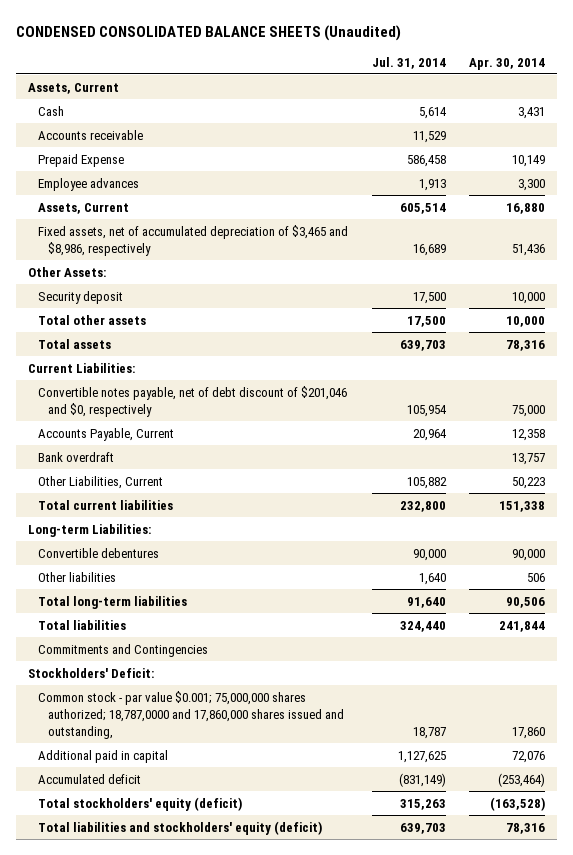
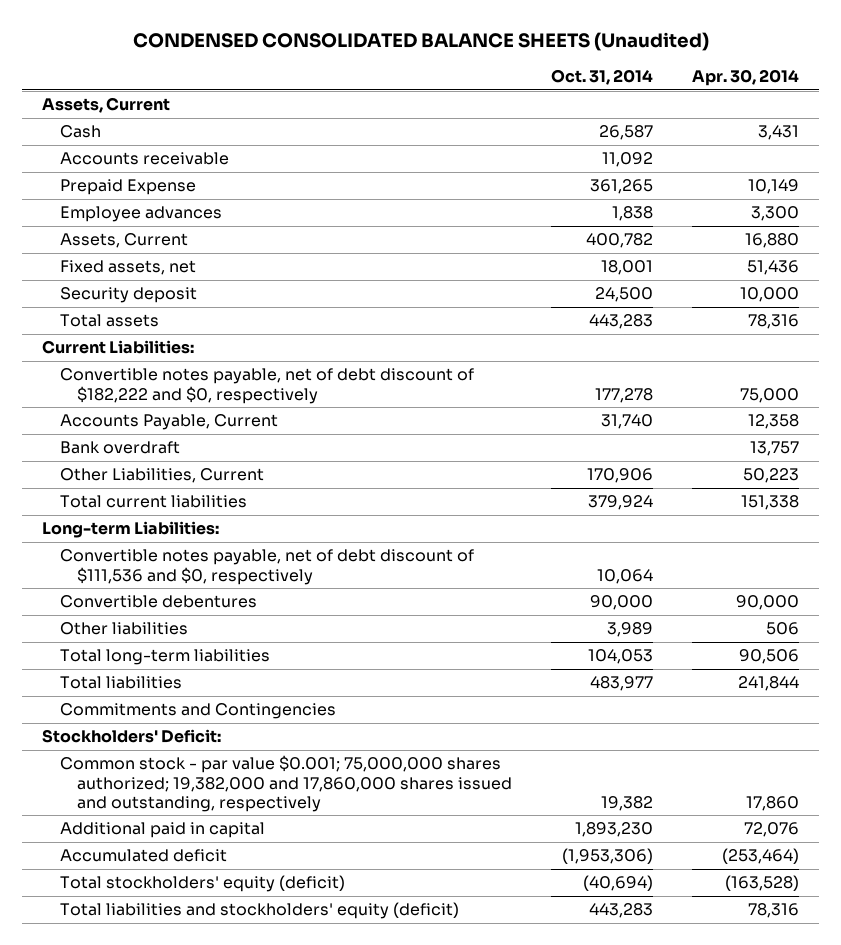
- | Jul. 31, 2014 | Apr. 30, 2014
+ | Oct. 31, 2014 | Apr. 30, 2014
- Fixed assets, net of accumulated depreciation of $3,465 and $8,986, respectively | 16,689 | 51,436
- Other Assets:
+ Fixed assets, net | 18,001 | 51,436
- Total other assets | 17,500 | 10,000
- Convertible notes payable, net of debt discount of $201,046 and $0, respectively | 105,954 | 75,000
+ Convertible notes payable, net of debt discount of $182,222 and $0, respectively | 177,278 | 75,000
+ Convertible notes payable, net of debt discount of $111,536 and $0, respectively | 10,064 |
- Common stock - par value $0.001; 75,000,000 shares authorized; 18,787,0000 and 17,860,000 shares issued and outstanding, | 18,787 | 17,860
+ Common stock - par value $0.001; 75,000,000 shares authorized; 19,382,000 and 17,860,000 shares issued and outstanding, respectively | 19,382 | 17,860

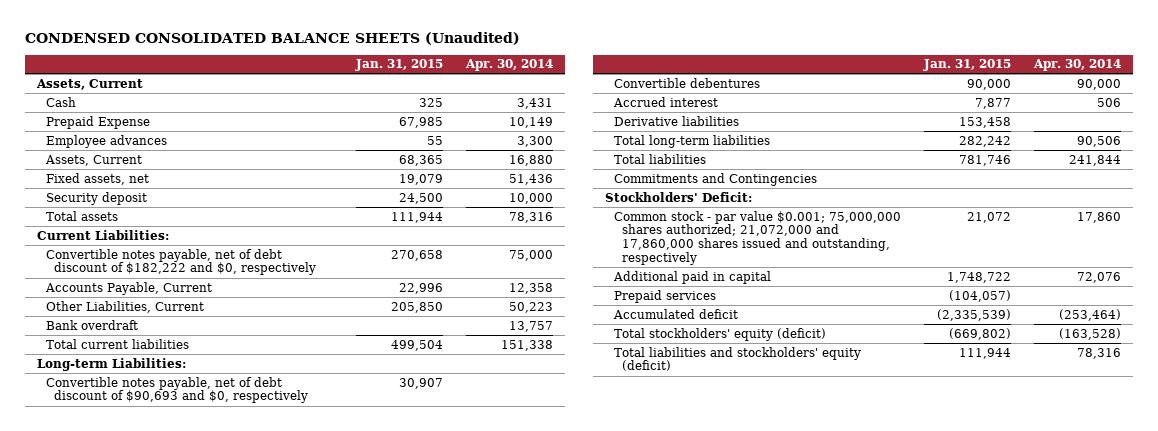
- | Oct. 31, 2014 | Apr. 30, 2014
+ | Jan. 31, 2015 | Apr. 30, 2014
- Accounts receivable | 11,092 |
moved down: Bank overdraft | | 13,757
- Convertible notes payable, net of debt discount of $111,536 and $0, respectively | 10,064 |
+ Convertible notes payable, net of debt discount of $90,693 and $0, respectively | 30,907 |
- Other liabilities | 3,989 | 506
+ Accrued interest | 7,877 | 506
+ Derivative liabilities | 153,458 |
- Common stock - par value $0.001; 75,000,000 shares authorized; 19,382,000 and 17,860,000 shares issued and outstanding, respectively | 19,382 | 17,860
+ Common stock - par value $0.001; 75,000,000 shares authorized; 21,072,000 and 17,860,000 shares issued and outstanding, respectively | 21,072 | 17,860
+ Prepaid services | (104,057) |

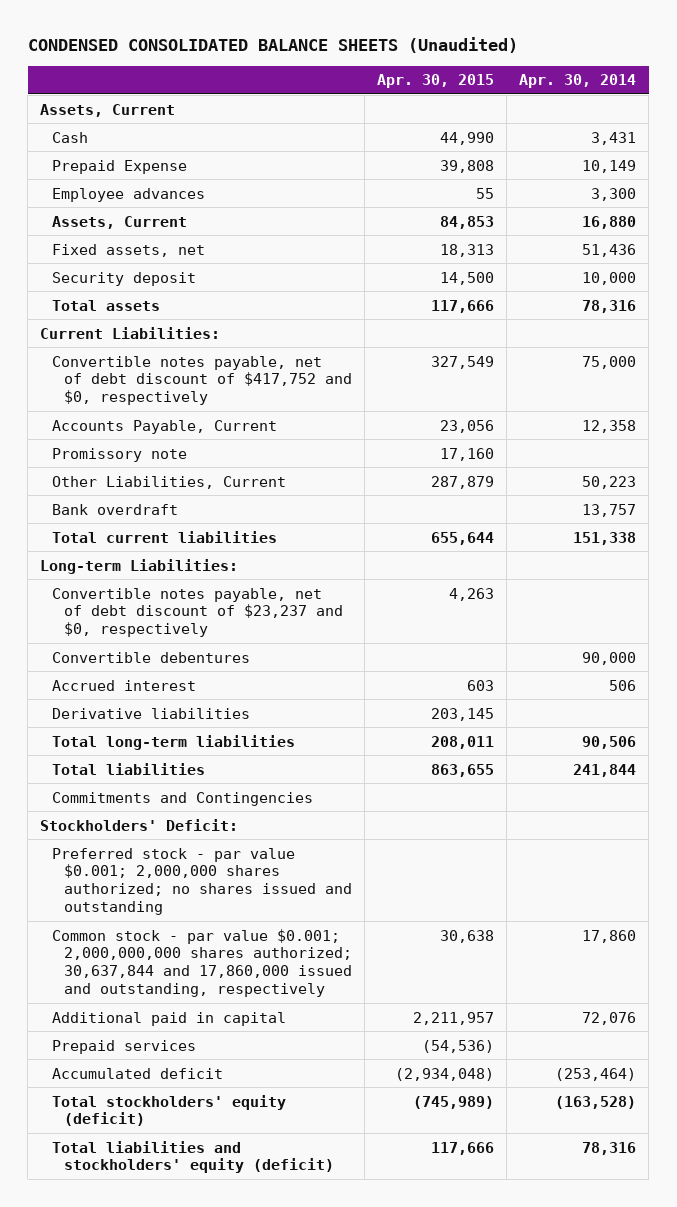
- | Jan. 31, 2015 | Apr. 30, 2014
+ | Apr. 30, 2015 | Apr. 30, 2014
- Convertible notes payable, net of debt discount of $182,222 and $0, respectively | 270,658 | 75,000
+ Convertible notes payable, net of debt discount of $417,752 and $0, respectively | 327,549 | 75,000
+ Promissory note | 17,160 |
- Convertible notes payable, net of debt discount of $90,693 and $0, respectively | 30,907 |
+ Convertible notes payable, net of debt discount of $23,237 and $0, respectively | 4,263 |
- Common stock - par value $0.001; 75,000,000 shares authorized; 21,072,000 and 17,860,000 shares issued and outstanding, respectively | 21,072 | 17,860
+ Preferred stock - par value $0.001; 2,000,000 shares authorized; no shares issued and outstanding
+ Common stock - par value $0.001; 2,000,000,000 shares authorized; 30,637,844 and 17,860,000 issued and outstanding, respectively | 30,638 | 17,860

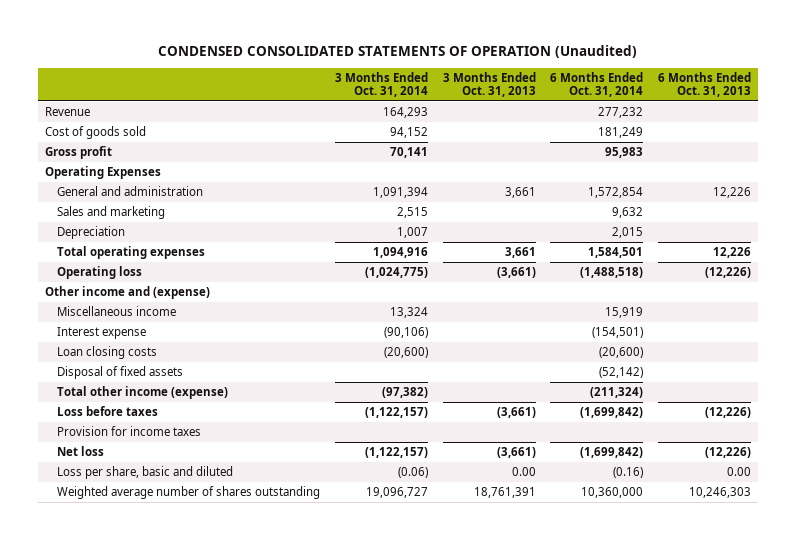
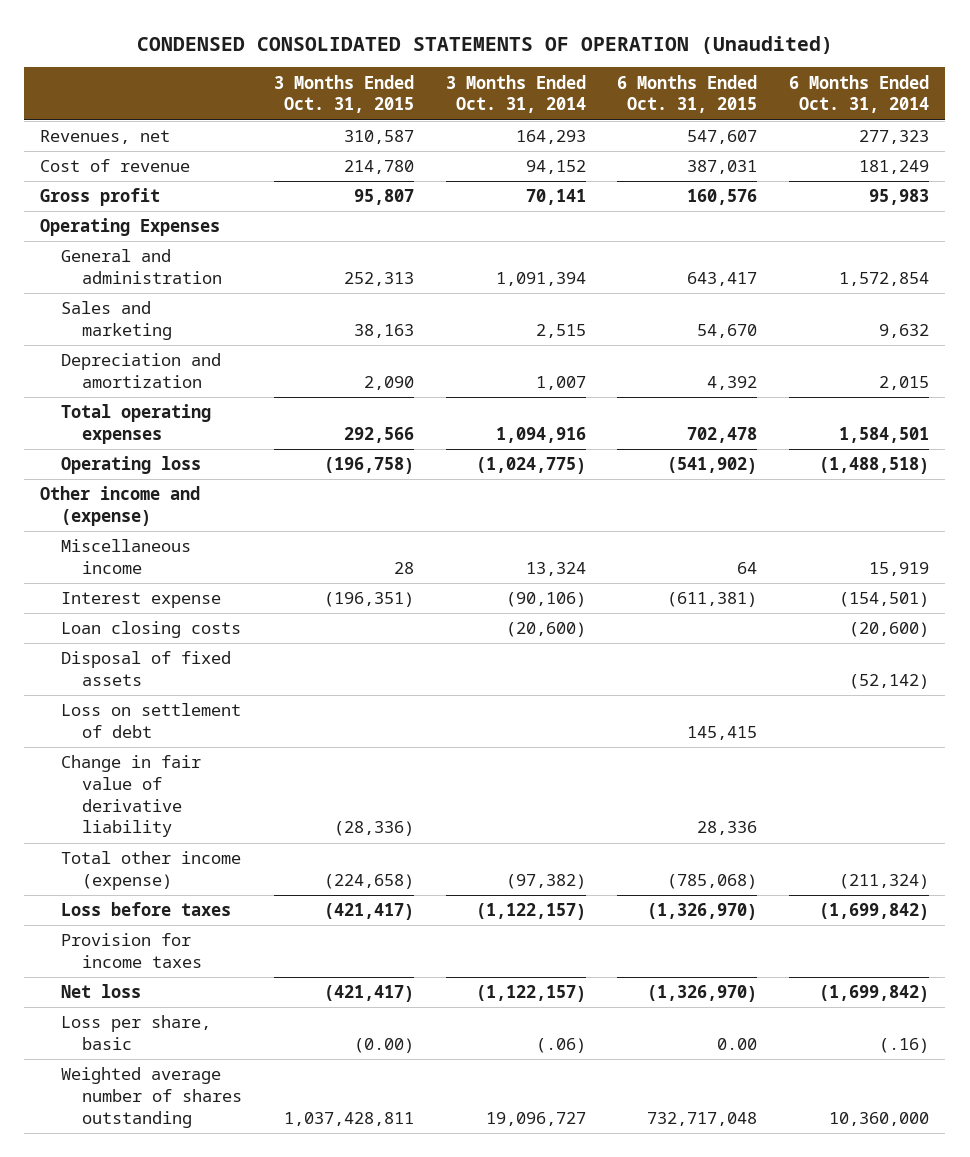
- | 3 Months Ended Oct. 31, 2014 | 3 Months Ended Oct. 31, 2013 | 6 Months Ended Oct. 31, 2014 | 6 Months Ended Oct. 31, 2013
+ | 3 Months Ended Oct. 31, 2015 | 3 Months Ended Oct. 31, 2014 | 6 Months Ended Oct. 31, 2015 | 6 Months Ended Oct. 31, 2014
- Revenue | 164,293 | | 277,232 |
- Cost of goods sold | 94,152 | | 181,249 |
+ Revenues, net | 310,587 | 164,293 | 547,607 | 277,323
+ Cost of revenue | 214,780 | 94,152 | 387,031 | 181,249
- Depreciation | 1,007 | | 2,015 |
+ Depreciation and amortization | 2,090 | 1,007 | 4,392 | 2,015
+ Loss on settlement of debt | | | 145,415 |
+ Change in fair value of derivative liability | (28,336) | | 28,336 |
- Loss per share, basic and diluted | (0.06) | 0.00 | (0.16) | 0.00
+ Loss per share, basic | (0.00) | (.06) | 0.00 | (.16)

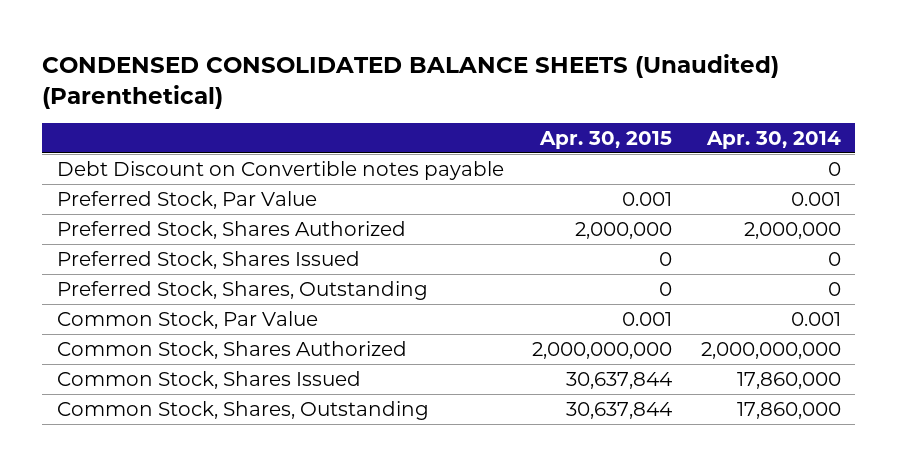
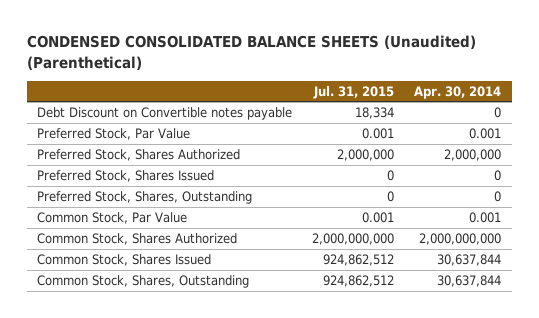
- | Apr. 30, 2015 | Apr. 30, 2014
+ | Jul. 31, 2015 | Apr. 30, 2014
- Common Stock, Shares Issued | 30,637,844 | 17,860,000
- Common Stock, Shares, Outstanding | 30,637,844 | 17,860,000
+ Common Stock, Shares Issued | 924,862,512 | 30,637,844
+ Common Stock, Shares, Outstanding | 924,862,512 | 30,637,844

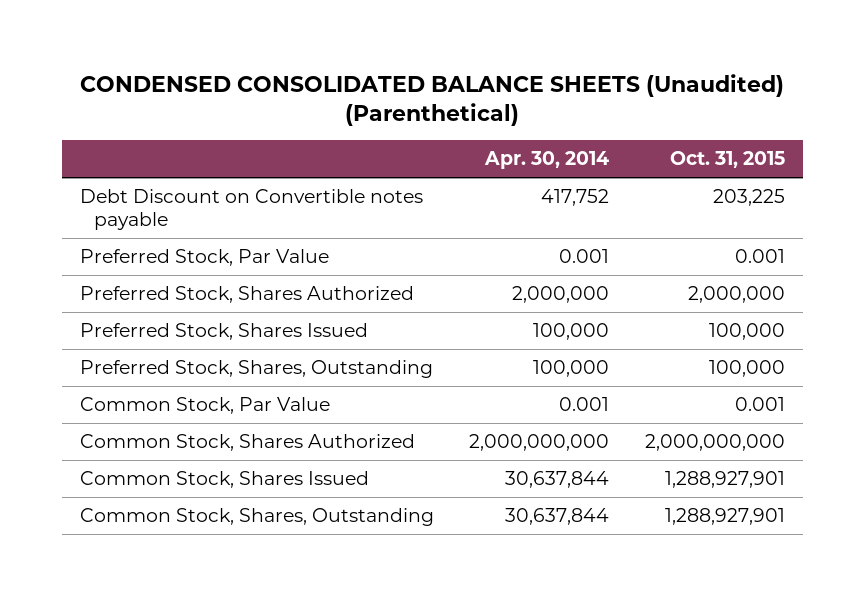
- | Jul. 31, 2015 | Apr. 30, 2014
+ | Apr. 30, 2014 | Oct. 31, 2015
- Debt Discount on Convertible notes payable | 18,334 | 0
+ Debt Discount on Convertible notes payable | 417,752 | 203,225
- Preferred Stock, Shares Issued | 0 | 0
- Preferred Stock, Shares, Outstanding | 0 | 0
+ Preferred Stock, Shares Issued | 100,000 | 100,000
+ Preferred Stock, Shares, Outstanding | 100,000 | 100,000

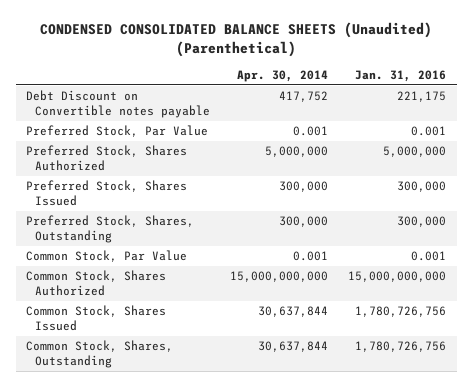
- | Apr. 30, 2014 | Oct. 31, 2015
+ | Apr. 30, 2014 | Jan. 31, 2016
- Preferred Stock, Shares Authorized | 2,000,000 | 2,000,000
- Preferred Stock, Shares Issued | 100,000 | 100,000
- Preferred Stock, Shares, Outstanding | 100,000 | 100,000
+ Preferred Stock, Shares Authorized | 5,000,000 | 5,000,000
+ Preferred Stock, Shares Issued | 300,000 | 300,000
+ Preferred Stock, Shares, Outstanding | 300,000 | 300,000
- Common Stock, Shares Authorized | 2,000,000,000 | 2,000,000,000
+ Common Stock, Shares Authorized | 15,000,000,000 | 15,000,000,000

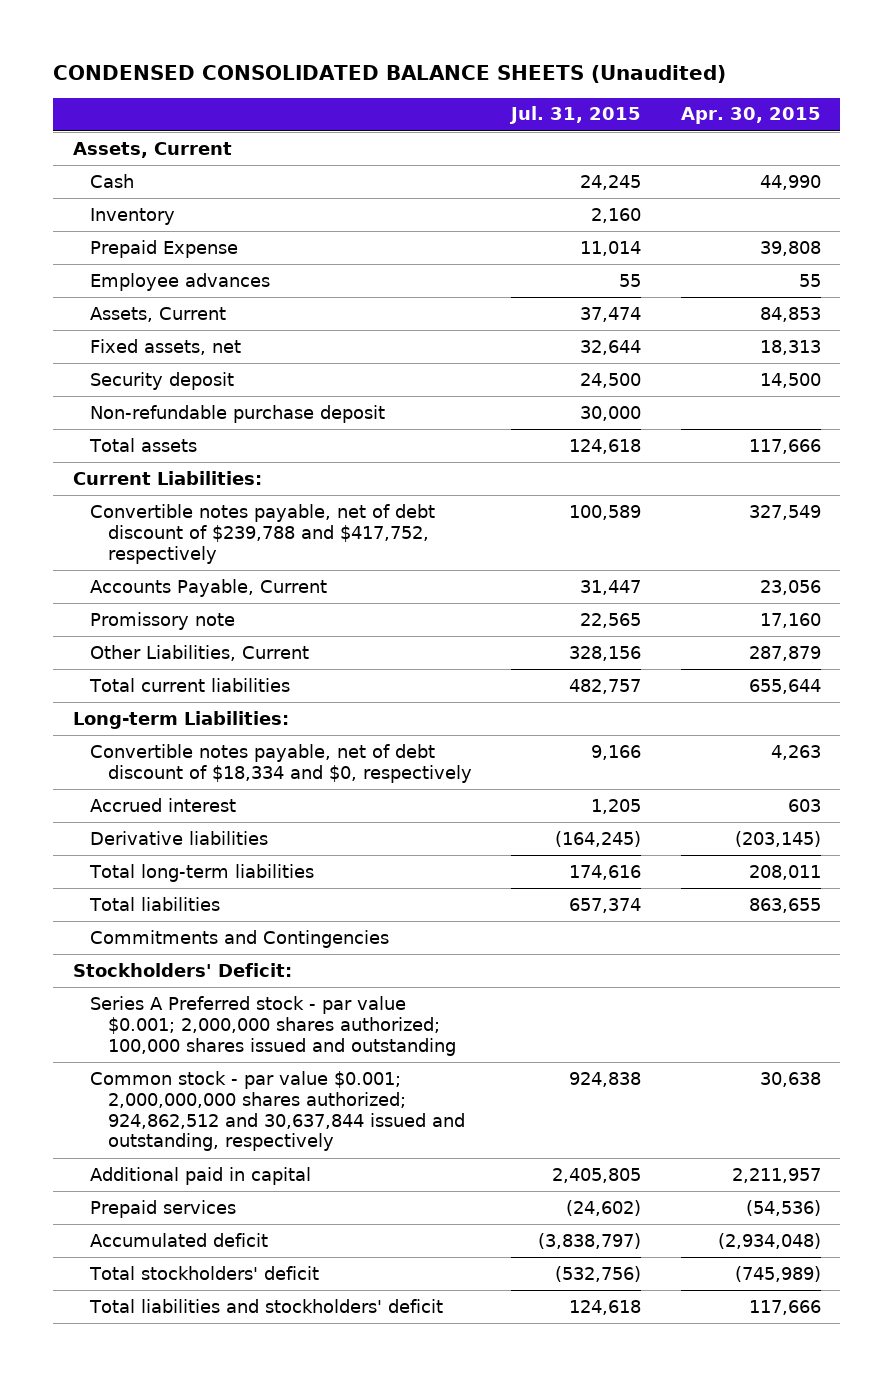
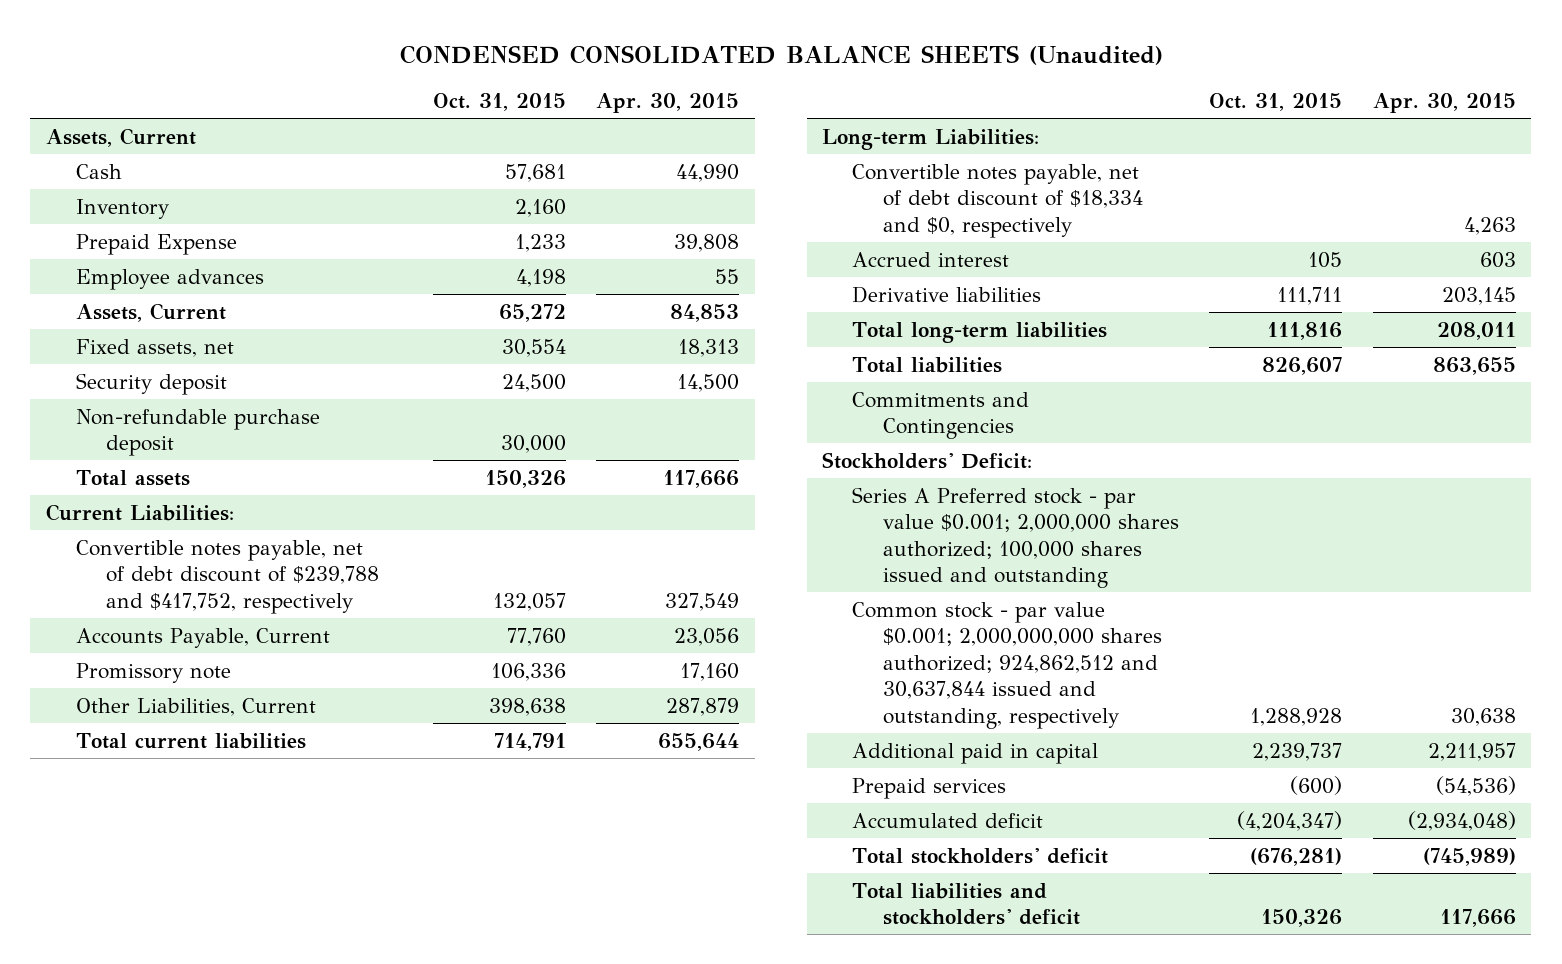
- | Jul. 31, 2015 | Apr. 30, 2015
+ | Oct. 31, 2015 | Apr. 30, 2015
- Derivative liabilities | (164,245) | (203,145)
+ Derivative liabilities | 111,711 | 203,145

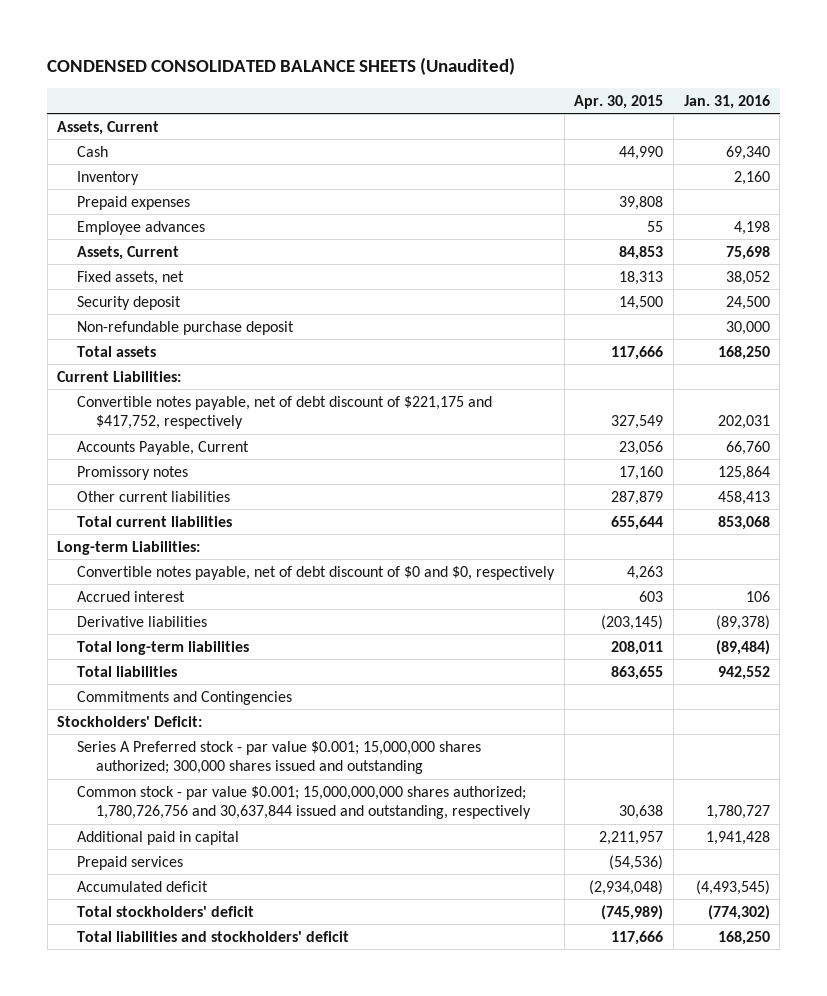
- | Oct. 31, 2015 | Apr. 30, 2015
+ | Apr. 30, 2015 | Jan. 31, 2016
- Prepaid Expense | 1,233 | 39,808
+ Prepaid expenses | 39,808 |
- Convertible notes payable, net of debt discount of $239,788 and $417,752, respectively | 132,057 | 327,549
+ Convertible notes payable, net of debt discount of $221,175 and $417,752, respectively | 327,549 | 202,031
- Promissory note | 106,336 | 17,160
- Other Liabilities, Current | 398,638 | 287,879
+ Promissory notes | 17,160 | 125,864
+ Other current liabilities | 287,879 | 458,413
- Convertible notes payable, net of debt discount of $18,334 and $0, respectively | | 4,263
+ Convertible notes payable, net of debt discount of $0 and $0, respectively | 4,263 |
- Derivative liabilities | 111,711 | 203,145
+ Derivative liabilities | (203,145) | (89,378)
- Series A Preferred stock - par value $0.001; 2,000,000 shares authorized; 100,000 shares issued and outstanding
- Common stock - par value $0.001; 2,000,000,000 shares authorized; 924,862,512 and 30,637,844 issued and outstanding, respectively | 1,288,928 | 30,638
+ Series A Preferred stock - par value $0.001; 15,000,000 shares authorized; 300,000 shares issued and outstanding
+ Common stock - par value $0.001; 15,000,000,000 shares authorized; 1,780,726,756 and 30,637,844 issued and outstanding, respectively | 30,638 | 1,780,727

